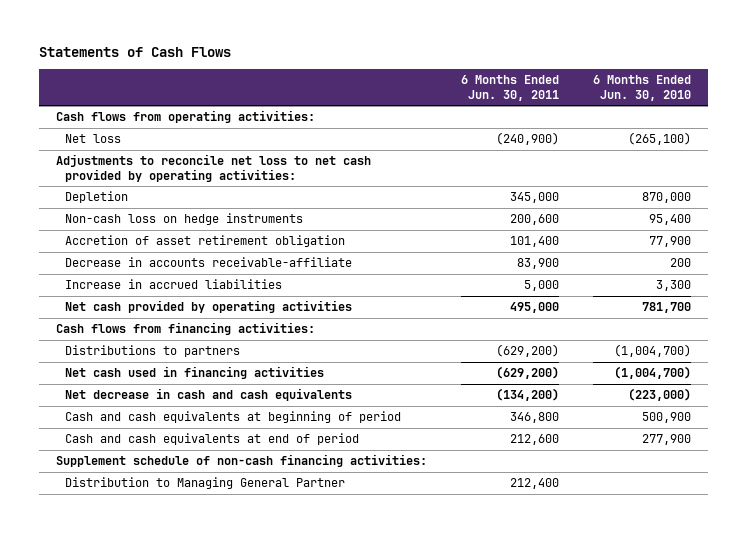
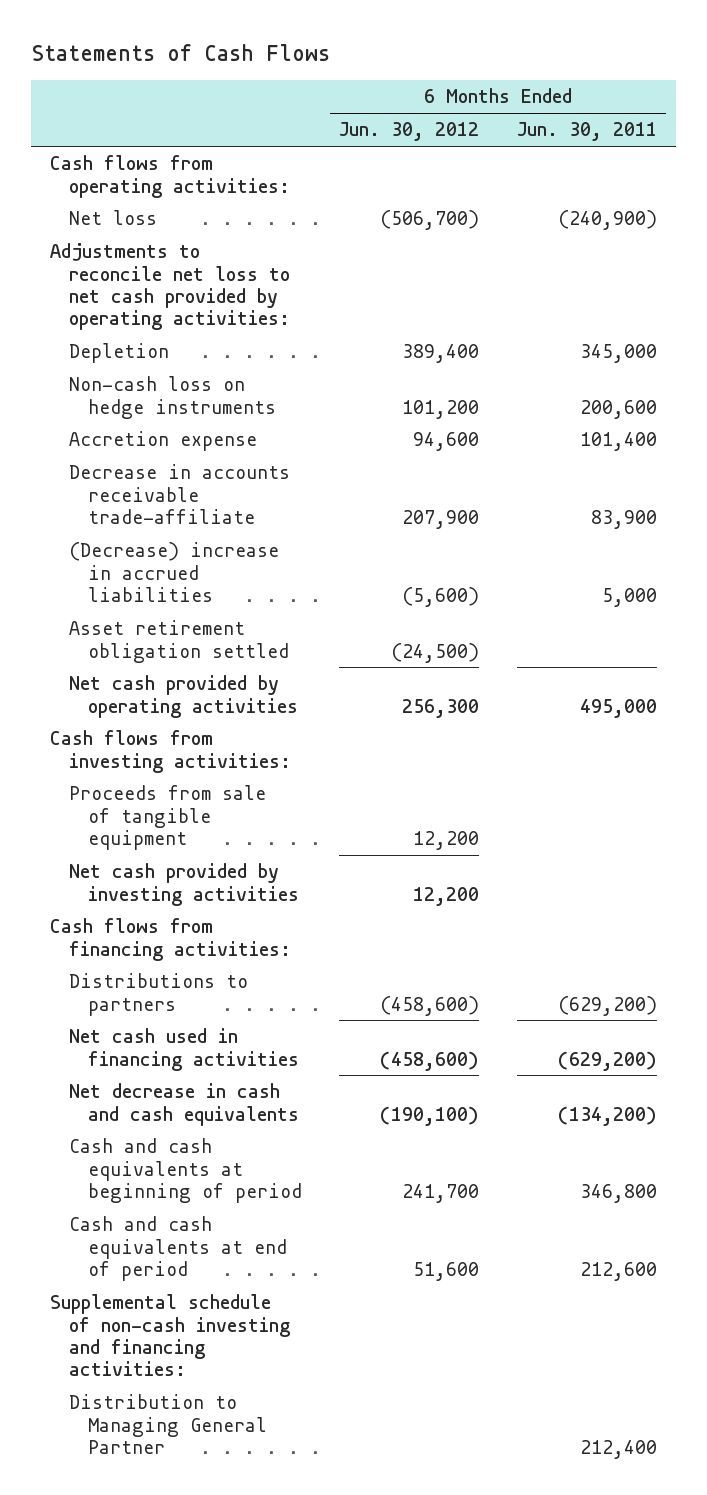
- | 6 Months Ended Jun. 30, 2011 | 6 Months Ended Jun. 30, 2010
+ | 6 Months Ended Jun. 30, 2012 | 6 Months Ended Jun. 30, 2011
- Accretion of asset retirement obligation | 101,400 | 77,900
- Decrease in accounts receivable-affiliate | 83,900 | 200
- Increase in accrued liabilities | 5,000 | 3,300
+ Accretion expense | 94,600 | 101,400
+ Decrease in accounts receivable trade-affiliate | 207,900 | 83,900
+ (Decrease) increase in accrued liabilities | (5,600) | 5,000
+ Asset retirement obligation settled | (24,500) |
+ Cash flows from investing activities:
+ Proceeds from sale of tangible equipment | 12,200 |
+ Net cash provided by investing activities | 12,200 |
- Supplement schedule of non-cash financing activities:
+ Supplemental schedule of non-cash investing and financing activities:

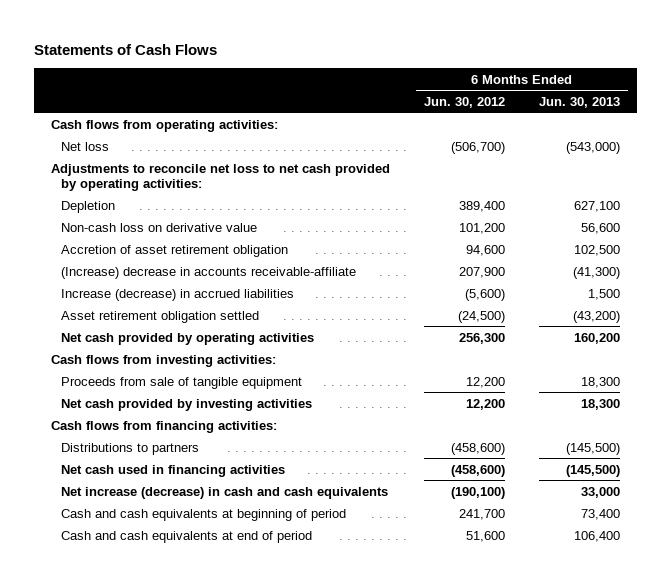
- | 6 Months Ended Jun. 30, 2012 | 6 Months Ended Jun. 30, 2011
+ | 6 Months Ended Jun. 30, 2012 | 6 Months Ended Jun. 30, 2013
- Non-cash loss on hedge instruments | 101,200 | 200,600
- Accretion expense | 94,600 | 101,400
- Decrease in accounts receivable trade-affiliate | 207,900 | 83,900
- (Decrease) increase in accrued liabilities | (5,600) | 5,000
+ Non-cash loss on derivative value | 101,200 | 56,600
+ Accretion of asset retirement obligation | 94,600 | 102,500
+ (Increase) decrease in accounts receivable-affiliate | 207,900 | (41,300)
+ Increase (decrease) in accrued liabilities | (5,600) | 1,500
- Net decrease in cash and cash equivalents | (190,100) | (134,200)
+ Net increase (decrease) in cash and cash equivalents | (190,100) | 33,000
- Supplemental schedule of non-cash investing and financing activities:
- Distribution to Managing General Partner | | 212,400

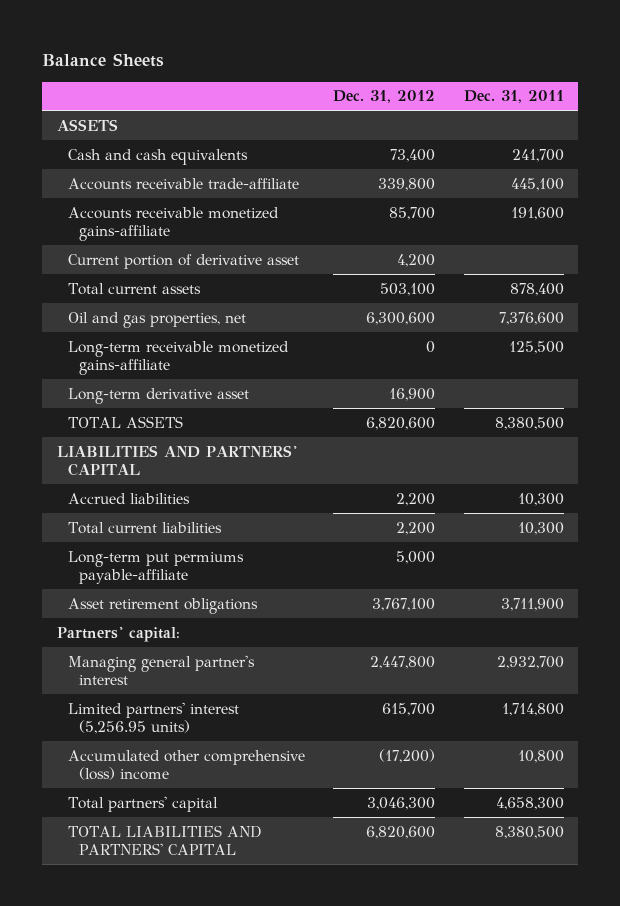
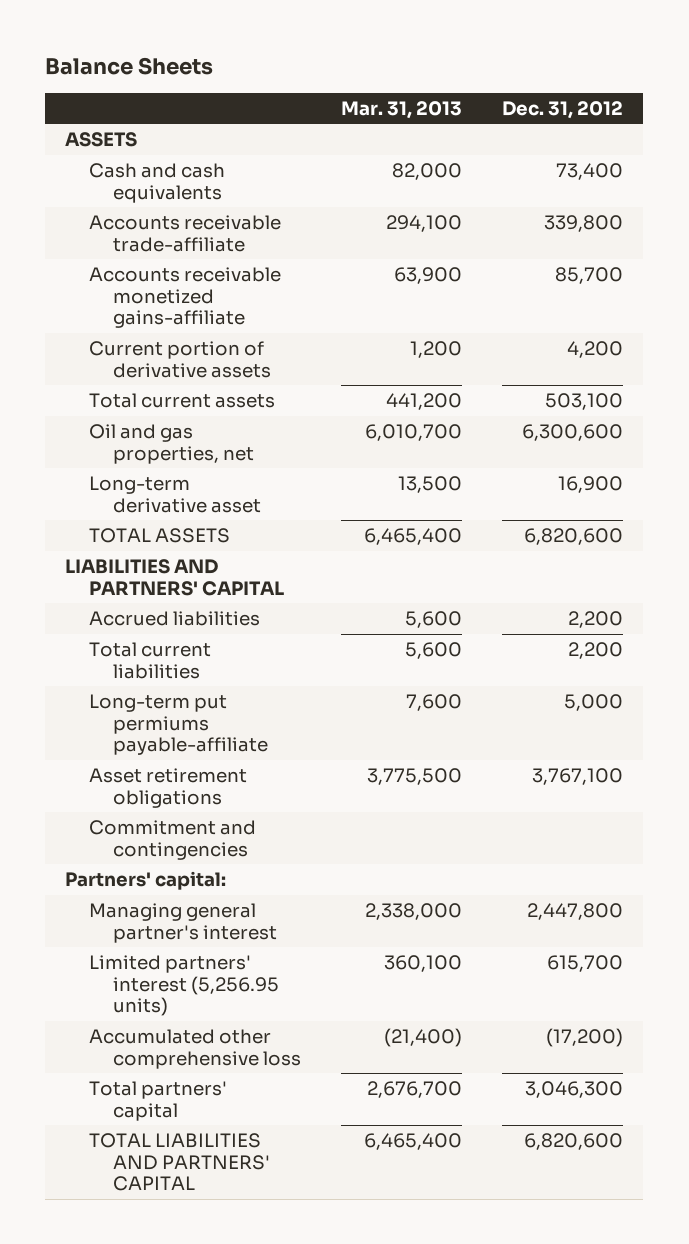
- | Dec. 31, 2012 | Dec. 31, 2011
+ | Mar. 31, 2013 | Dec. 31, 2012
- Current portion of derivative asset | 4,200 |
+ Current portion of derivative assets | 1,200 | 4,200
- Long-term receivable monetized gains-affiliate | 0 | 125,500
+ Commitment and contingencies
- Accumulated other comprehensive (loss) income | (17,200) | 10,800
+ Accumulated other comprehensive loss | (21,400) | (17,200)

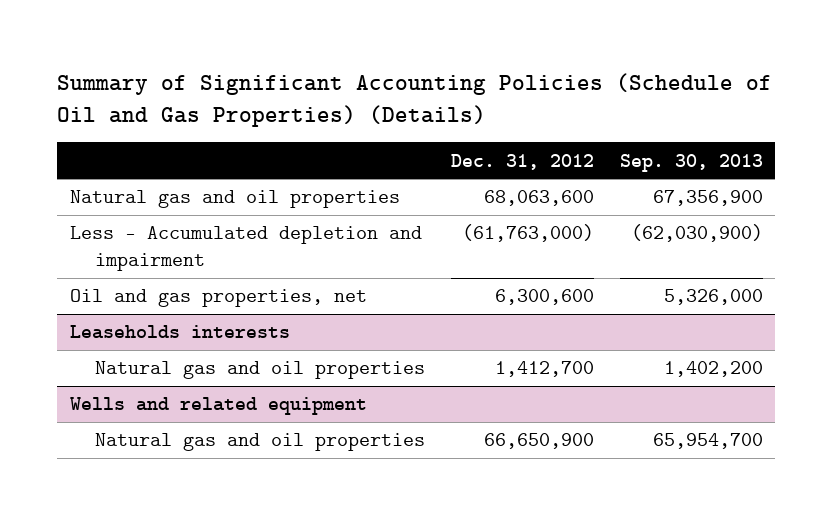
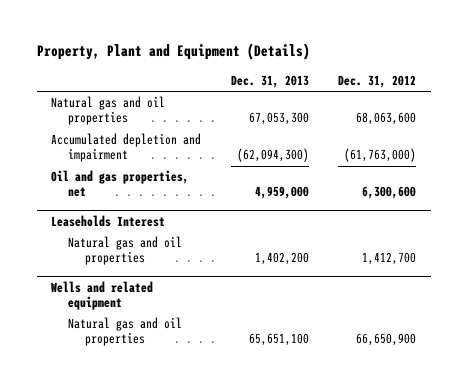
- Summary of Significant Accounting Policies (Schedule of Oil and Gas Properties) (Details)
+ Property, Plant and Equipment (Details)
- | Dec. 31, 2012 | Sep. 30, 2013
+ | Dec. 31, 2013 | Dec. 31, 2012
- Less - Accumulated depletion and impairment | (61,763,000) | (62,030,900)
+ Accumulated depletion and impairment | (62,094,300) | (61,763,000)
- Leaseholds interests
+ Leaseholds Interest

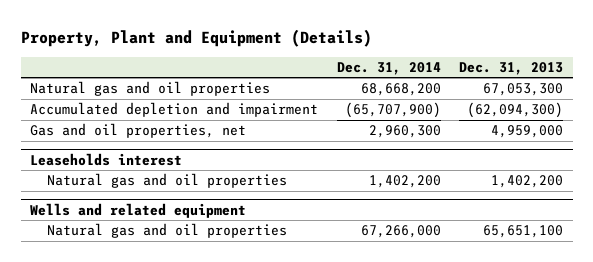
- | Dec. 31, 2013 | Dec. 31, 2012
+ | Dec. 31, 2014 | Dec. 31, 2013
- Oil and gas properties, net | 4,959,000 | 6,300,600
- Leaseholds Interest
+ Gas and oil properties, net | 2,960,300 | 4,959,000
+ Leaseholds interest

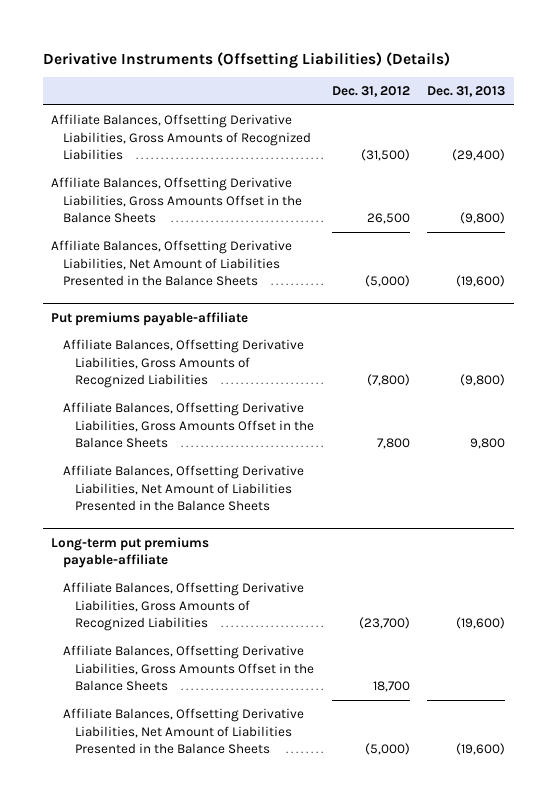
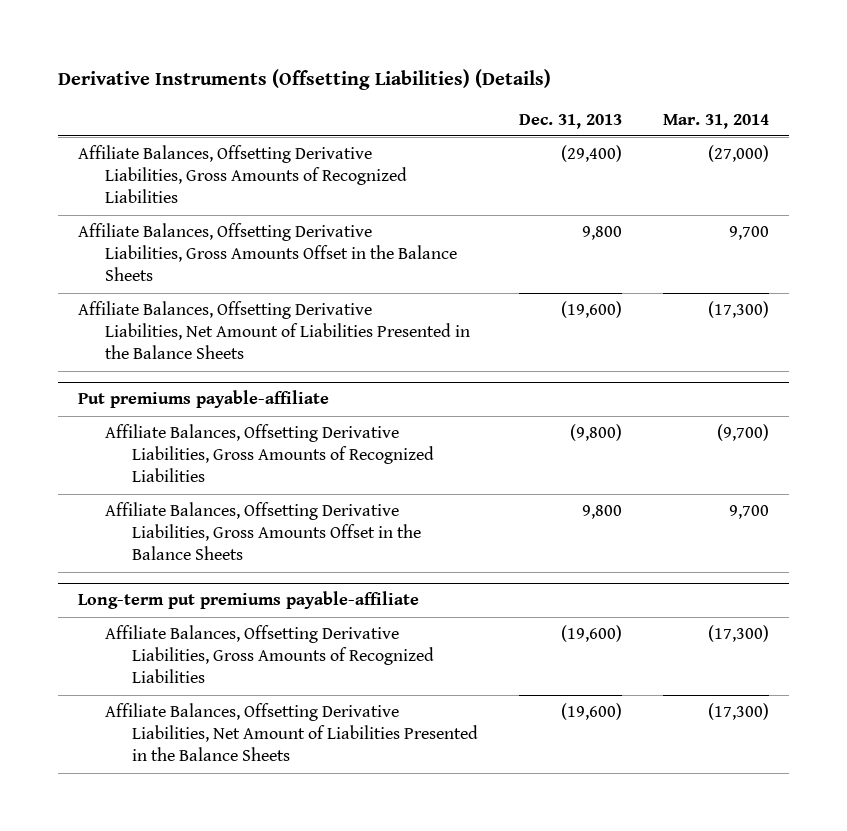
- | Dec. 31, 2012 | Dec. 31, 2013
+ | Dec. 31, 2013 | Mar. 31, 2014
- Affiliate Balances, Offsetting Derivative Liabilities, Gross Amounts Offset in the Balance Sheets | 26,500 | (9,800)
+ Affiliate Balances, Offsetting Derivative Liabilities, Gross Amounts Offset in the Balance Sheets | 9,800 | 9,700
@ Put premiums payable-affiliate
- Affiliate Balances, Offsetting Derivative Liabilities, Net Amount of Liabilities Presented in the Balance Sheets
@ Long-term put premiums payable-affiliate
- Affiliate Balances, Offsetting Derivative Liabilities, Gross Amounts Offset in the Balance Sheets | 18,700 |

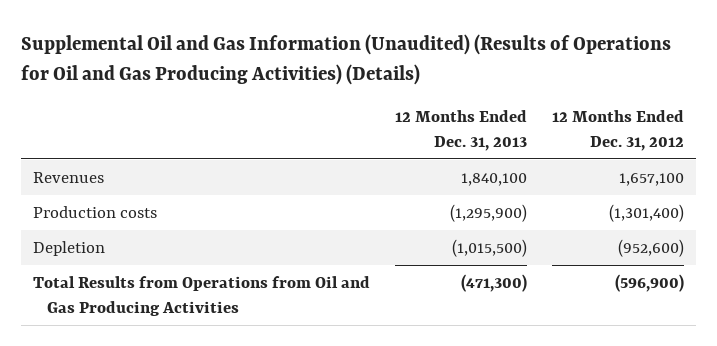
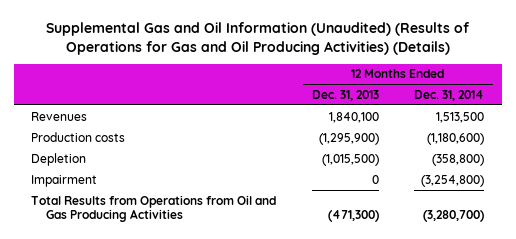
- Supplemental Oil and Gas Information (Unaudited) (Results of Operations for Oil and Gas Producing Activities) (Details)
+ Supplemental Gas and Oil Information (Unaudited) (Results of Operations for Gas and Oil Producing Activities) (Details)
- | 12 Months Ended Dec. 31, 2013 | 12 Months Ended Dec. 31, 2012
+ | 12 Months Ended Dec. 31, 2013 | 12 Months Ended Dec. 31, 2014
+ Impairment | 0 | (3,254,800)

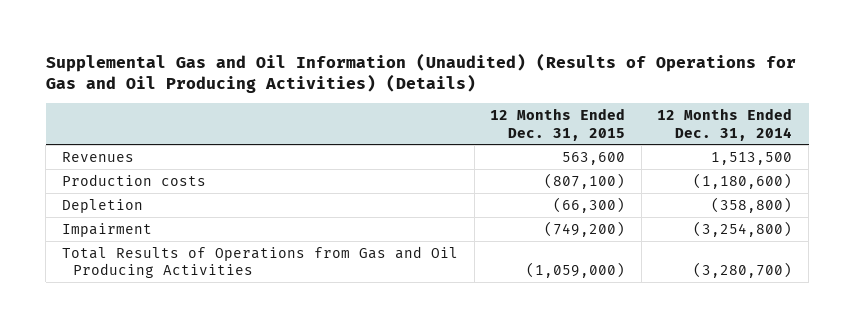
- | 12 Months Ended Dec. 31, 2013 | 12 Months Ended Dec. 31, 2014
+ | 12 Months Ended Dec. 31, 2015 | 12 Months Ended Dec. 31, 2014
- Total Results from Operations from Oil and Gas Producing Activities | (471,300) | (3,280,700)
+ Total Results of Operations from Gas and Oil Producing Activities | (1,059,000) | (3,280,700)

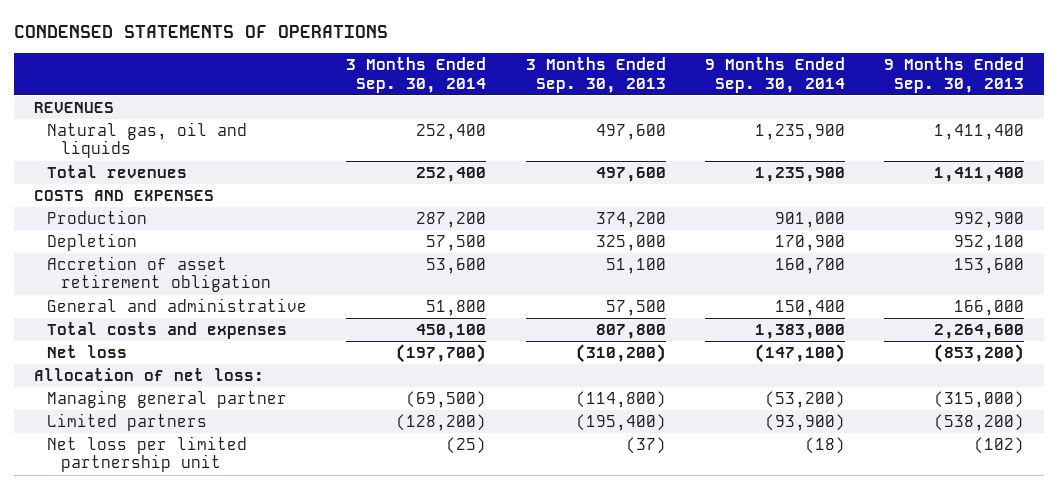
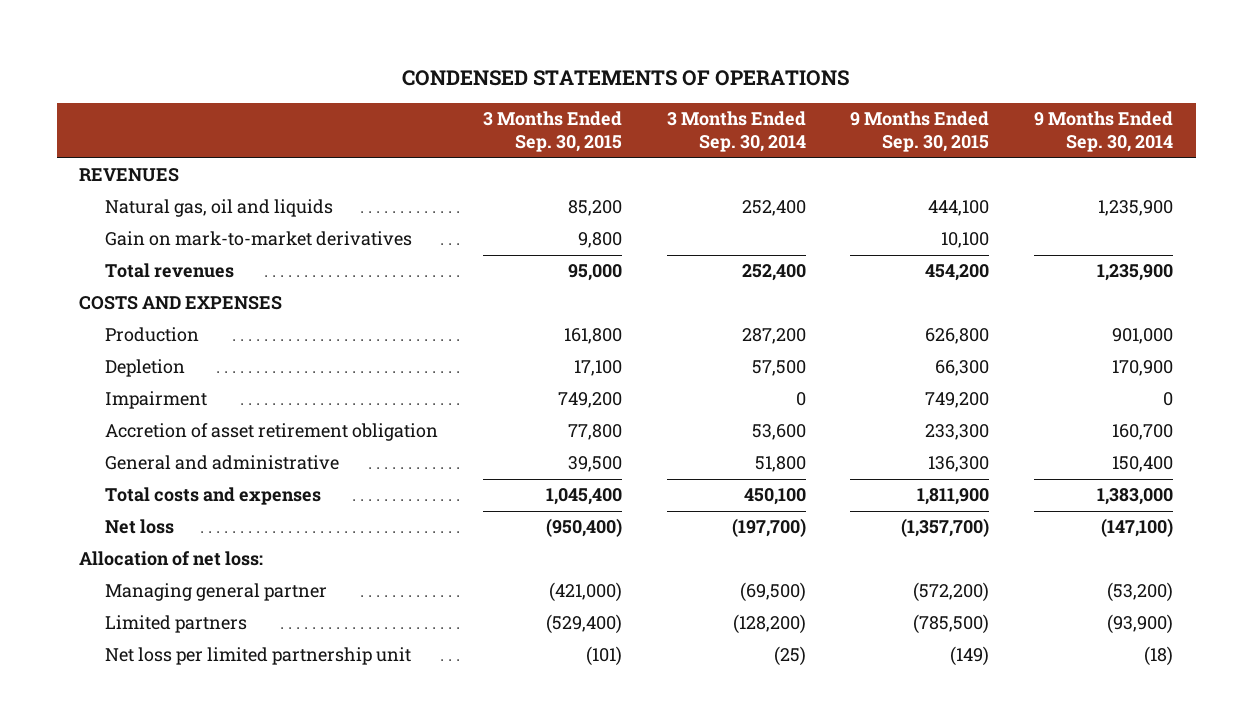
- | 3 Months Ended Sep. 30, 2014 | 3 Months Ended Sep. 30, 2013 | 9 Months Ended Sep. 30, 2014 | 9 Months Ended Sep. 30, 2013
+ | 3 Months Ended Sep. 30, 2015 | 3 Months Ended Sep. 30, 2014 | 9 Months Ended Sep. 30, 2015 | 9 Months Ended Sep. 30, 2014
+ Gain on mark-to-market derivatives | 9,800 | | 10,100 |
+ Impairment | 749,200 | 0 | 749,200 | 0

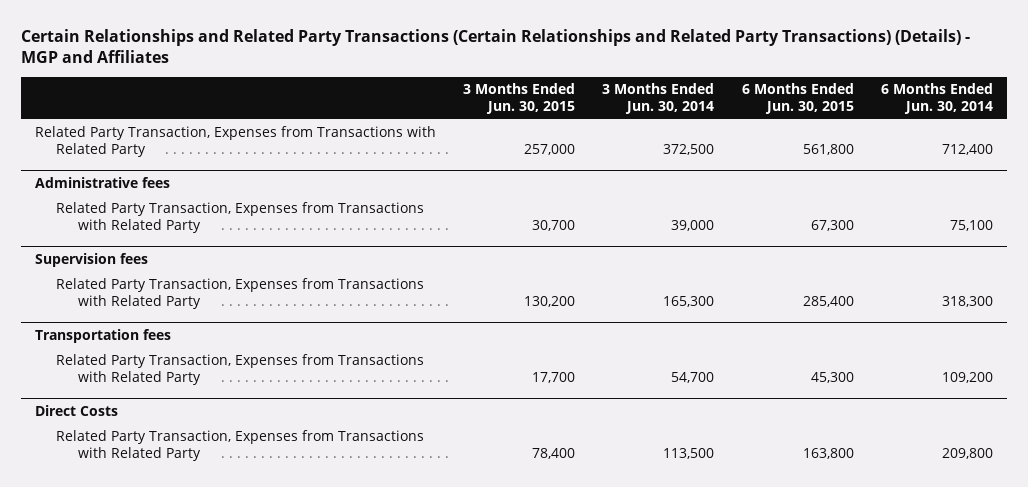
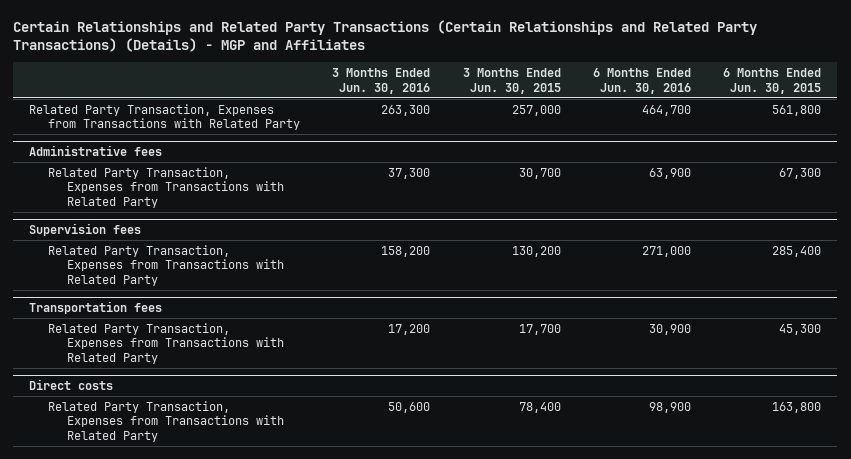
- | 3 Months Ended Jun. 30, 2015 | 3 Months Ended Jun. 30, 2014 | 6 Months Ended Jun. 30, 2015 | 6 Months Ended Jun. 30, 2014
+ | 3 Months Ended Jun. 30, 2016 | 3 Months Ended Jun. 30, 2015 | 6 Months Ended Jun. 30, 2016 | 6 Months Ended Jun. 30, 2015
- Direct Costs
+ Direct costs

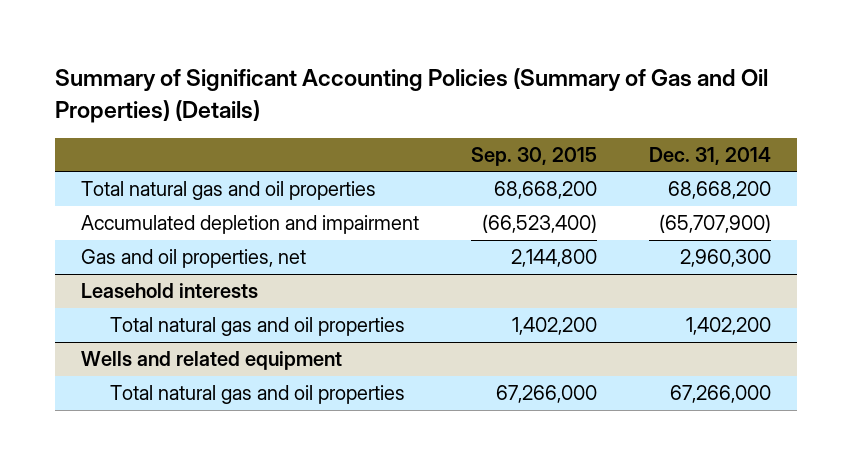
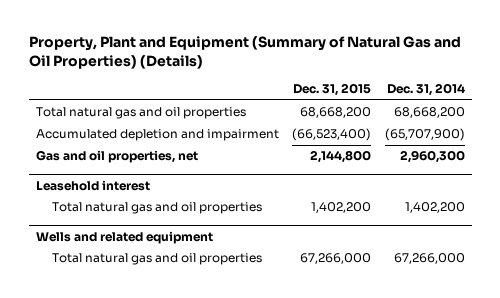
- Summary of Significant Accounting Policies (Summary of Gas and Oil Properties) (Details)
+ Property, Plant and Equipment (Summary of Natural Gas and Oil Properties) (Details)
- | Sep. 30, 2015 | Dec. 31, 2014
+ | Dec. 31, 2015 | Dec. 31, 2014
- Leasehold interests
+ Leasehold interest

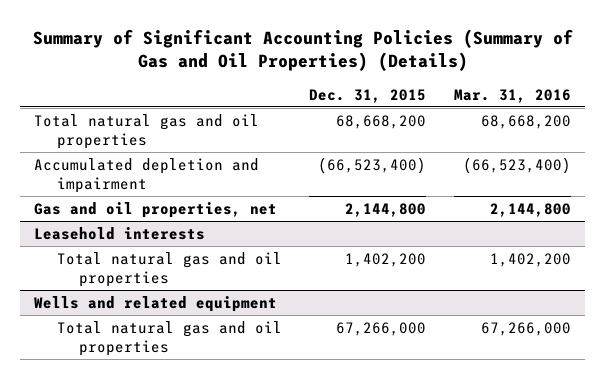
- Property, Plant and Equipment (Summary of Natural Gas and Oil Properties) (Details)
+ Summary of Significant Accounting Policies (Summary of Gas and Oil Properties) (Details)
- | Dec. 31, 2015 | Dec. 31, 2014
+ | Dec. 31, 2015 | Mar. 31, 2016
- Leasehold interest
+ Leasehold interests

